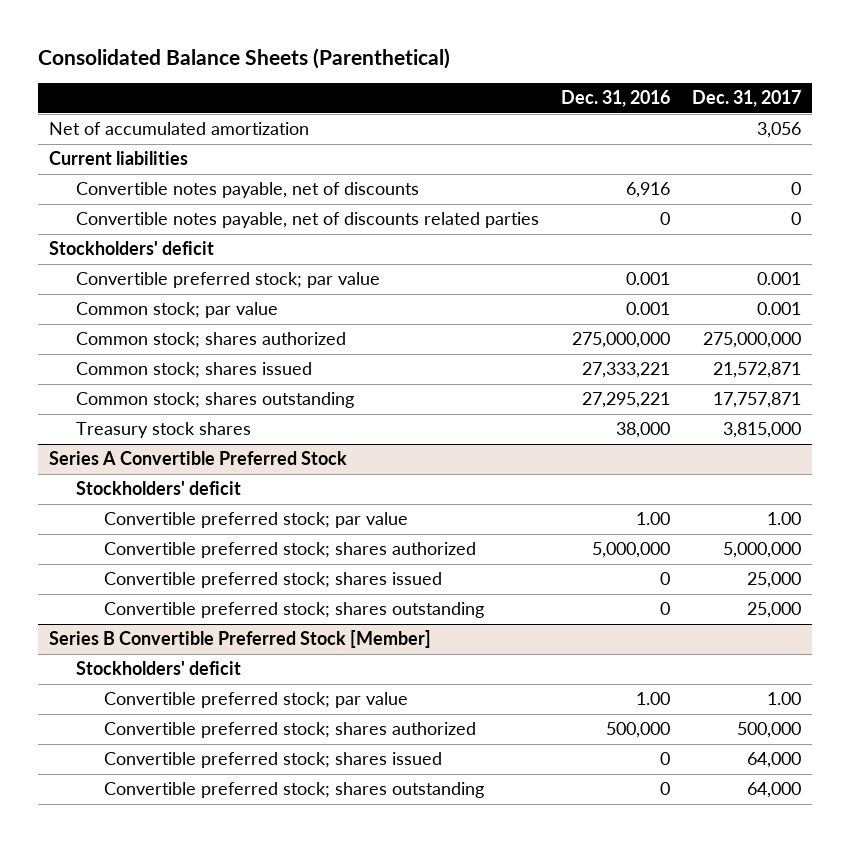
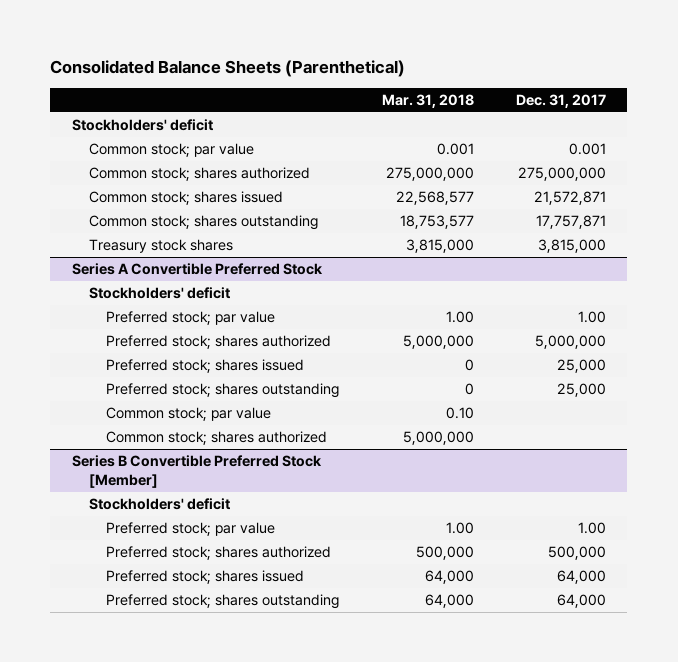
- | Dec. 31, 2016 | Dec. 31, 2017
+ | Mar. 31, 2018 | Dec. 31, 2017
- Net of accumulated amortization | | 3,056
- Current liabilities
- Convertible notes payable, net of discounts | 6,916 | 0
- Convertible notes payable, net of discounts related parties | 0 | 0
- Convertible preferred stock; par value | 0.001 | 0.001
@ Series A Convertible Preferred Stock
- Convertible preferred stock; par value | 1.00 | 1.00
- Convertible preferred stock; shares authorized | 5,000,000 | 5,000,000
- Convertible preferred stock; shares issued | 0 | 25,000
- Convertible preferred stock; shares outstanding | 0 | 25,000
+ Preferred stock; par value | 1.00 | 1.00
+ Preferred stock; shares authorized | 5,000,000 | 5,000,000
+ Preferred stock; shares issued | 0 | 25,000
+ Preferred stock; shares outstanding | 0 | 25,000
+ Common stock; par value | 0.10 |
+ Common stock; shares authorized | 5,000,000 |
@ Series B Convertible Preferred Stock [Member]
- Convertible preferred stock; par value | 1.00 | 1.00
- Convertible preferred stock; shares authorized | 500,000 | 500,000
- Convertible preferred stock; shares issued | 0 | 64,000
- Convertible preferred stock; shares outstanding | 0 | 64,000
+ Preferred stock; par value | 1.00 | 1.00
+ Preferred stock; shares authorized | 500,000 | 500,000
+ Preferred stock; shares issued | 64,000 | 64,000
+ Preferred stock; shares outstanding | 64,000 | 64,000

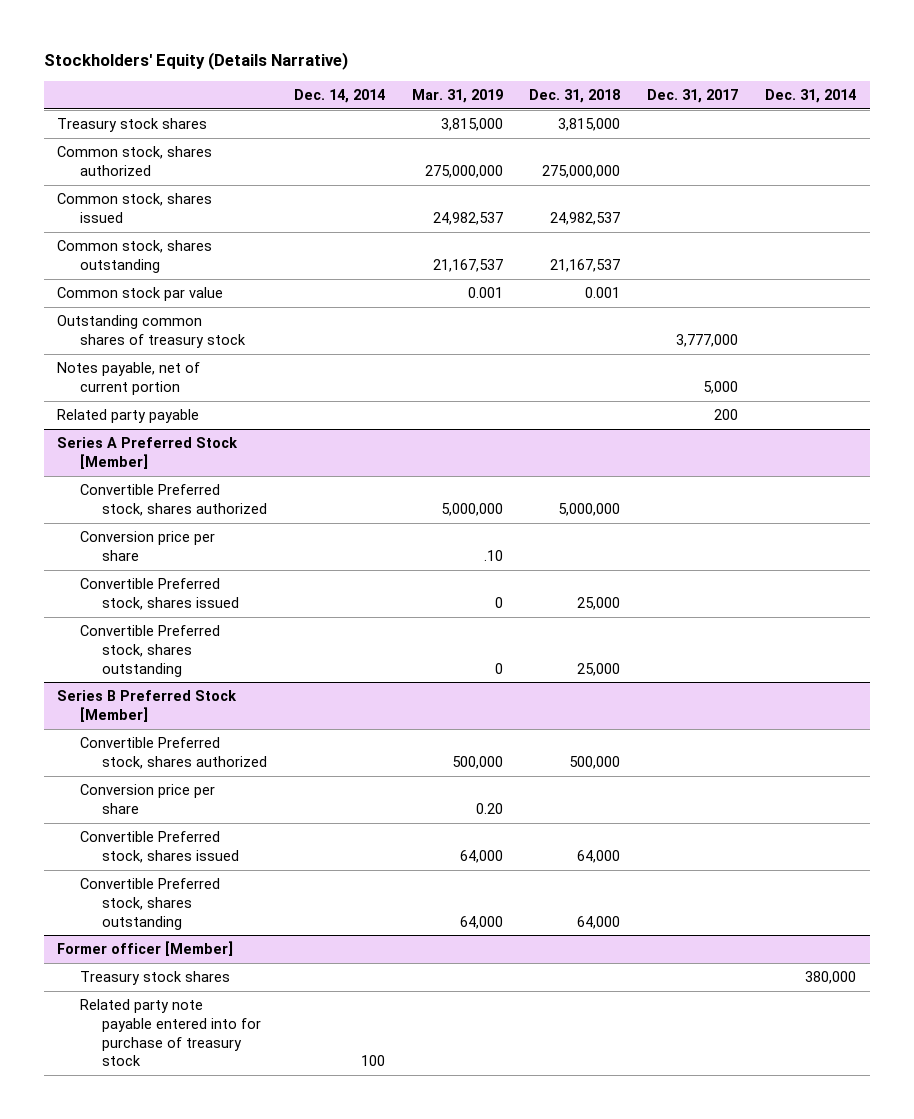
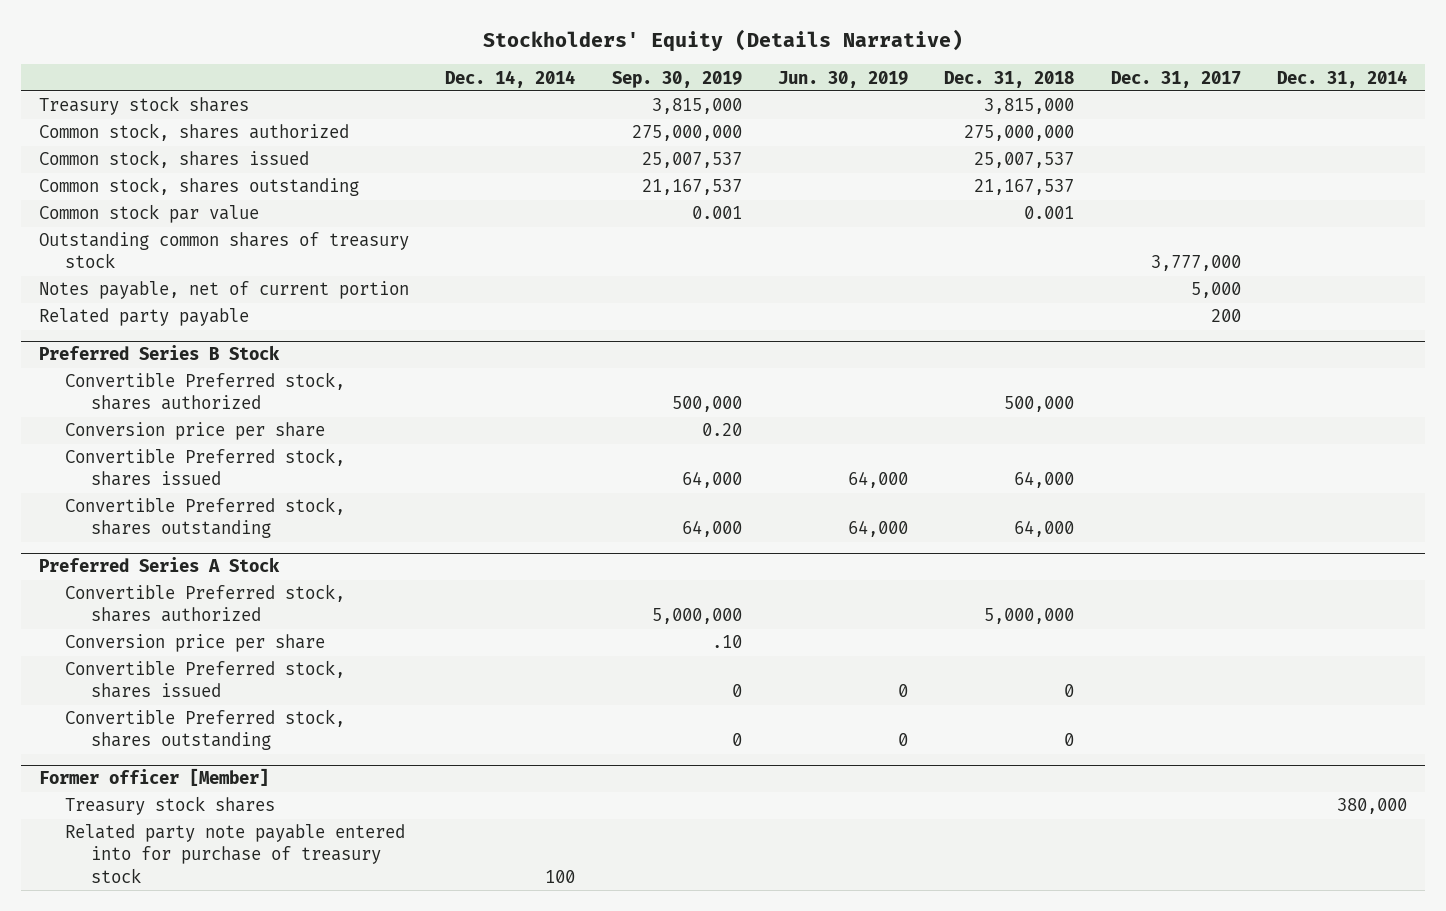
- | Dec. 14, 2014 | Mar. 31, 2019 | Dec. 31, 2018 | Dec. 31, 2017 | Dec. 31, 2014
+ | Dec. 14, 2014 | Sep. 30, 2019 | Jun. 30, 2019 | Dec. 31, 2018 | Dec. 31, 2017 | Dec. 31, 2014
- Common stock, shares issued | | 24,982,537 | 24,982,537 | |
+ Common stock, shares issued | | 25,007,537 | | 25,007,537 | |
- Series A Preferred Stock [Member]
- Convertible Preferred stock, shares authorized | | 5,000,000 | 5,000,000 | |
- Conversion price per share | | .10 | | |
- Convertible Preferred stock, shares issued | | 0 | 25,000 | |
- Convertible Preferred stock, shares outstanding | | 0 | 25,000 | |
- Series B Preferred Stock [Member]
+ Preferred Series B Stock
+ Preferred Series A Stock
+ Convertible Preferred stock, shares authorized | | 5,000,000 | | 5,000,000 | |
+ Conversion price per share | | .10 | | | |
+ Convertible Preferred stock, shares issued | | 0 | 0 | 0 | |
+ Convertible Preferred stock, shares outstanding | | 0 | 0 | 0 | |

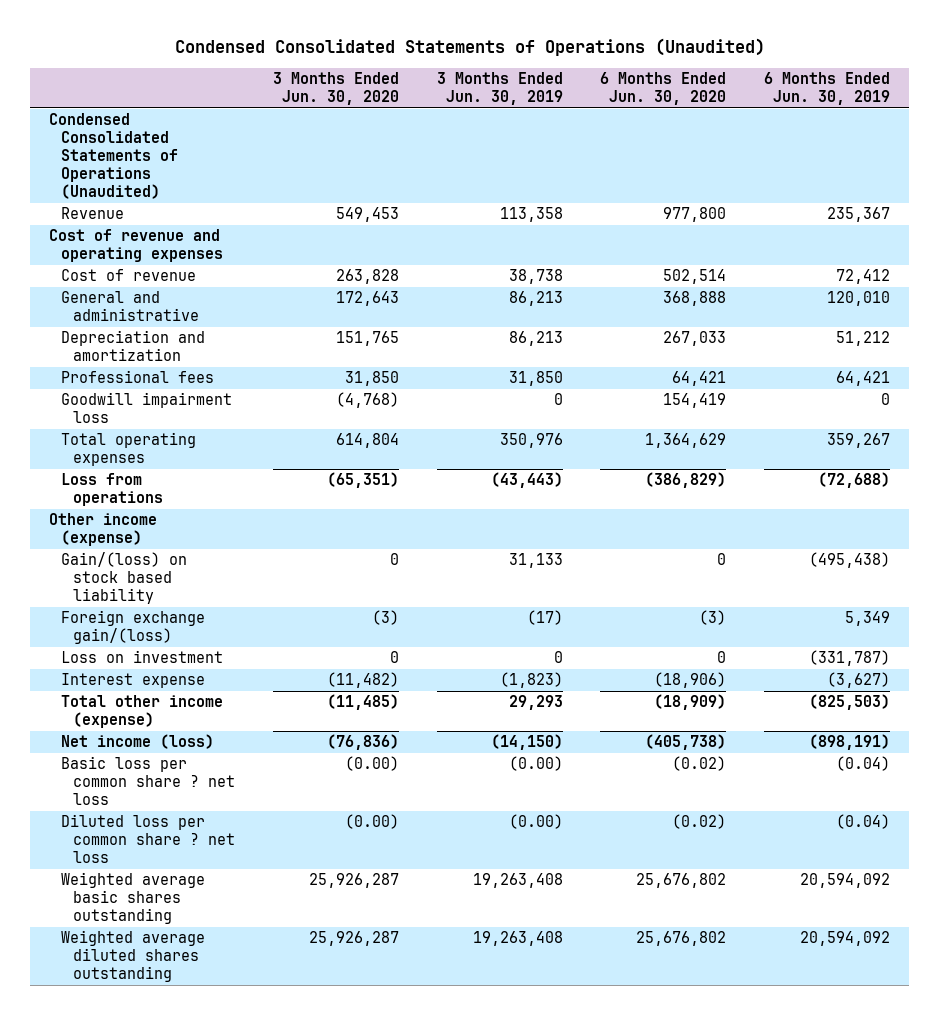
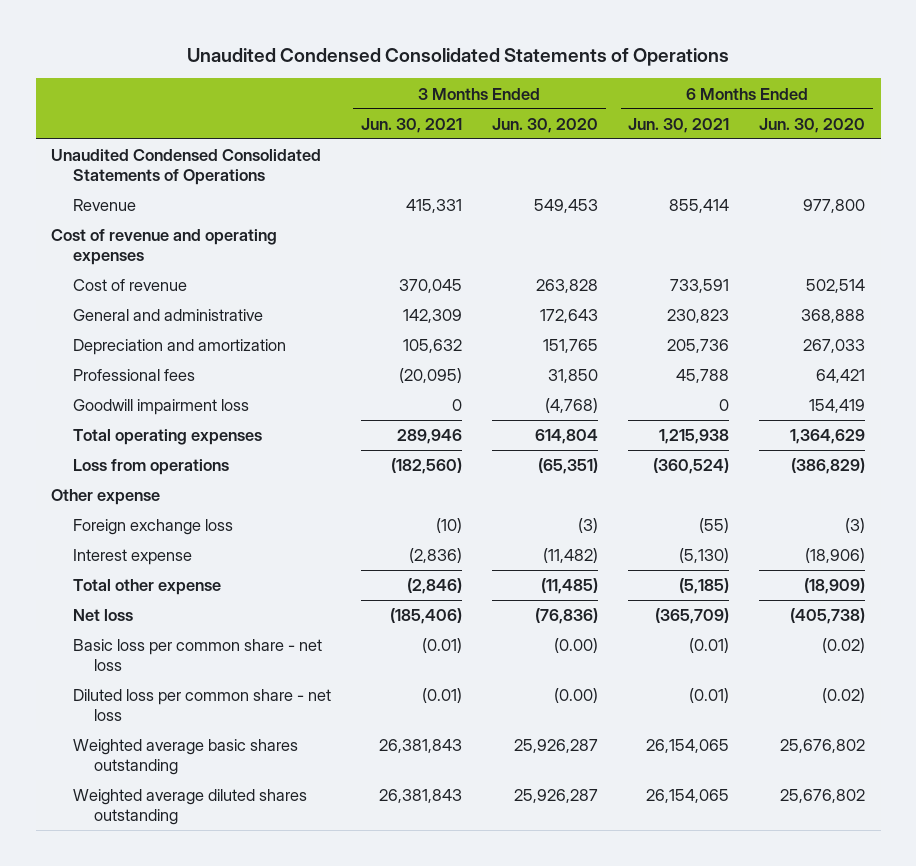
- Condensed Consolidated Statements of Operations (Unaudited)
+ Unaudited Condensed Consolidated Statements of Operations
- | 3 Months Ended Jun. 30, 2020 | 3 Months Ended Jun. 30, 2019 | 6 Months Ended Jun. 30, 2020 | 6 Months Ended Jun. 30, 2019
+ | 3 Months Ended Jun. 30, 2021 | 3 Months Ended Jun. 30, 2020 | 6 Months Ended Jun. 30, 2021 | 6 Months Ended Jun. 30, 2020
- Condensed Consolidated Statements of Operations (Unaudited)
+ Unaudited Condensed Consolidated Statements of Operations
- Other income (expense)
- Gain/(loss) on stock based liability | 0 | 31,133 | 0 | (495,438)
- Foreign exchange gain/(loss) | (3) | (17) | (3) | 5,349
- Loss on investment | 0 | 0 | 0 | (331,787)
+ Other expense
+ Foreign exchange loss | (10) | (3) | (55) | (3)
- Total other income (expense) | (11,485) | 29,293 | (18,909) | (825,503)
- Net income (loss) | (76,836) | (14,150) | (405,738) | (898,191)
- Basic loss per common share ? net loss | (0.00) | (0.00) | (0.02) | (0.04)
- Diluted loss per common share ? net loss | (0.00) | (0.00) | (0.02) | (0.04)
+ Total other expense | (2,846) | (11,485) | (5,185) | (18,909)
+ Net loss | (185,406) | (76,836) | (365,709) | (405,738)
+ Basic loss per common share - net loss | (0.01) | (0.00) | (0.01) | (0.02)
+ Diluted loss per common share - net loss | (0.01) | (0.00) | (0.01) | (0.02)

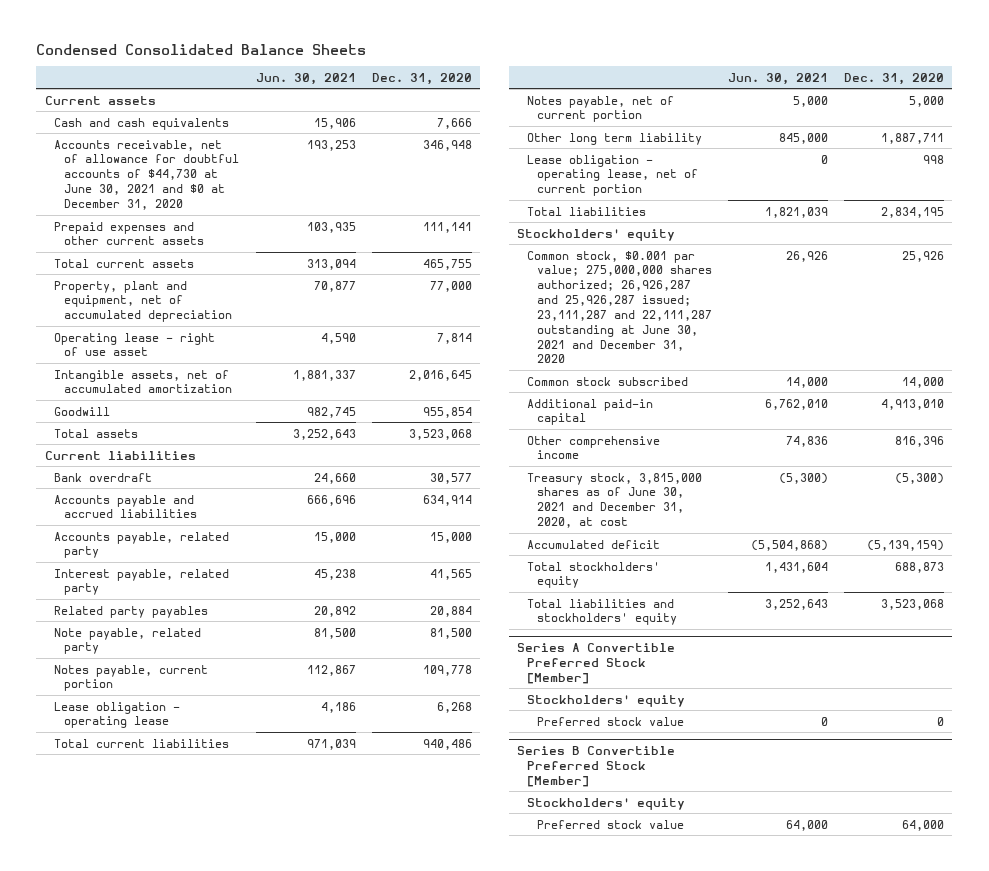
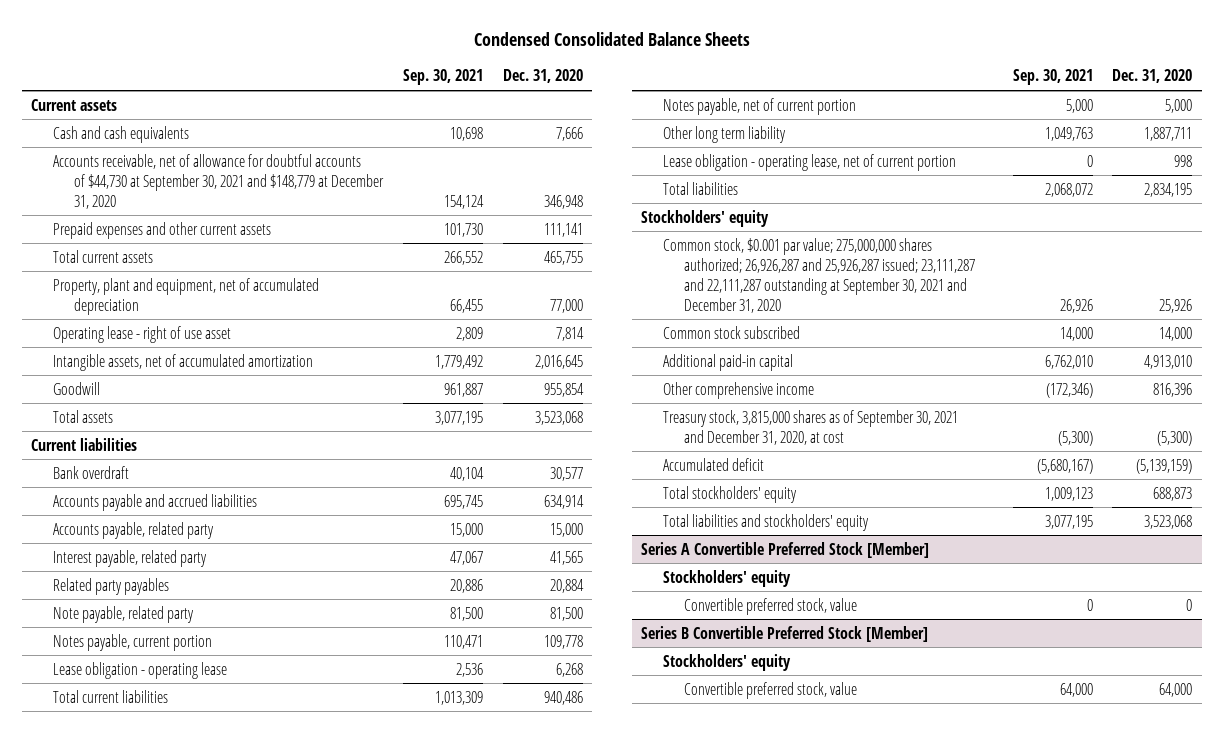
- | Jun. 30, 2021 | Dec. 31, 2020
+ | Sep. 30, 2021 | Dec. 31, 2020
- Accounts receivable, net of allowance for doubtful accounts of $44,730 at June 30, 2021 and $0 at December 31, 2020 | 193,253 | 346,948
+ Accounts receivable, net of allowance for doubtful accounts of $44,730 at September 30, 2021 and $148,779 at December 31, 2020 | 154,124 | 346,948
- Common stock, $0.001 par value; 275,000,000 shares authorized; 26,926,287 and 25,926,287 issued; 23,111,287 and 22,111,287 outstanding at June 30, 2021 and December 31, 2020 | 26,926 | 25,926
+ Common stock, $0.001 par value; 275,000,000 shares authorized; 26,926,287 and 25,926,287 issued; 23,111,287 and 22,111,287 outstanding at September 30, 2021 and December 31, 2020 | 26,926 | 25,926
- Treasury stock, 3,815,000 shares as of June 30, 2021 and December 31, 2020, at cost | (5,300) | (5,300)
+ Treasury stock, 3,815,000 shares as of September 30, 2021 and December 31, 2020, at cost | (5,300) | (5,300)
@ Series A Convertible Preferred Stock [Member]
- Preferred stock value | 0 | 0
+ Convertible preferred stock, value | 0 | 0
@ Series B Convertible Preferred Stock [Member]
- Preferred stock value | 64,000 | 64,000
+ Convertible preferred stock, value | 64,000 | 64,000

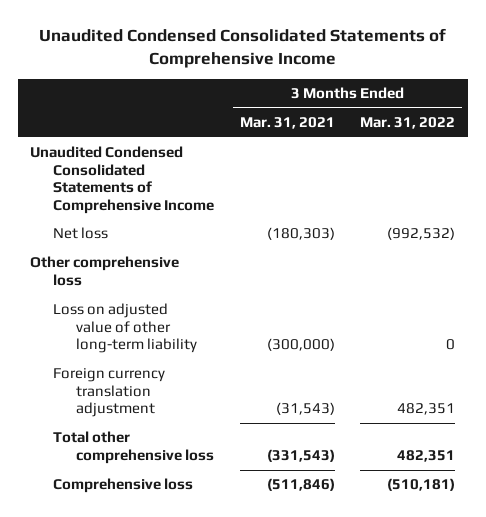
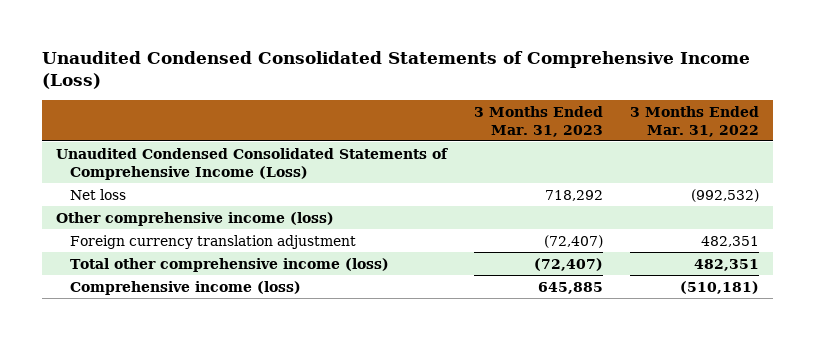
- Unaudited Condensed Consolidated Statements of Comprehensive Income
+ Unaudited Condensed Consolidated Statements of Comprehensive Income (Loss)
- | 3 Months Ended Mar. 31, 2021 | 3 Months Ended Mar. 31, 2022
+ | 3 Months Ended Mar. 31, 2023 | 3 Months Ended Mar. 31, 2022
- Unaudited Condensed Consolidated Statements of Comprehensive Income
+ Unaudited Condensed Consolidated Statements of Comprehensive Income (Loss)
- Other comprehensive loss
- Loss on adjusted value of other long-term liability | (300,000) | 0
+ Other comprehensive income (loss)
- Total other comprehensive loss | (331,543) | 482,351
- Comprehensive loss | (511,846) | (510,181)
+ Total other comprehensive income (loss) | (72,407) | 482,351
+ Comprehensive income (loss) | 645,885 | (510,181)

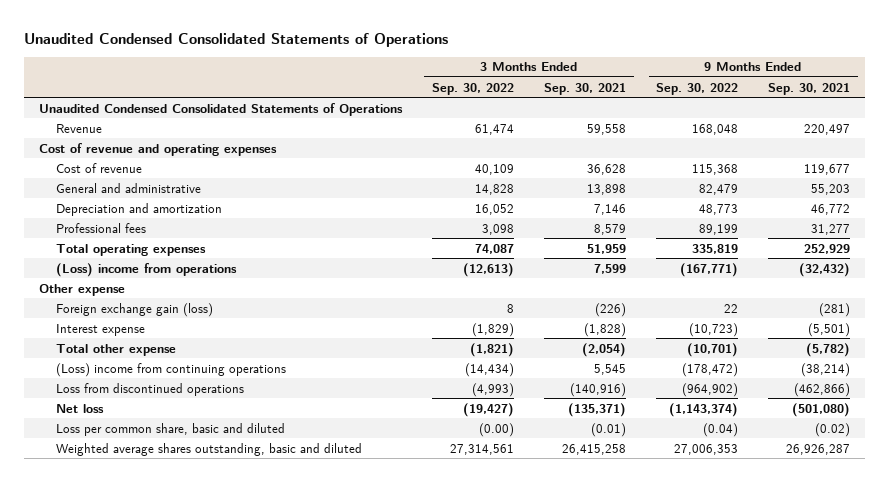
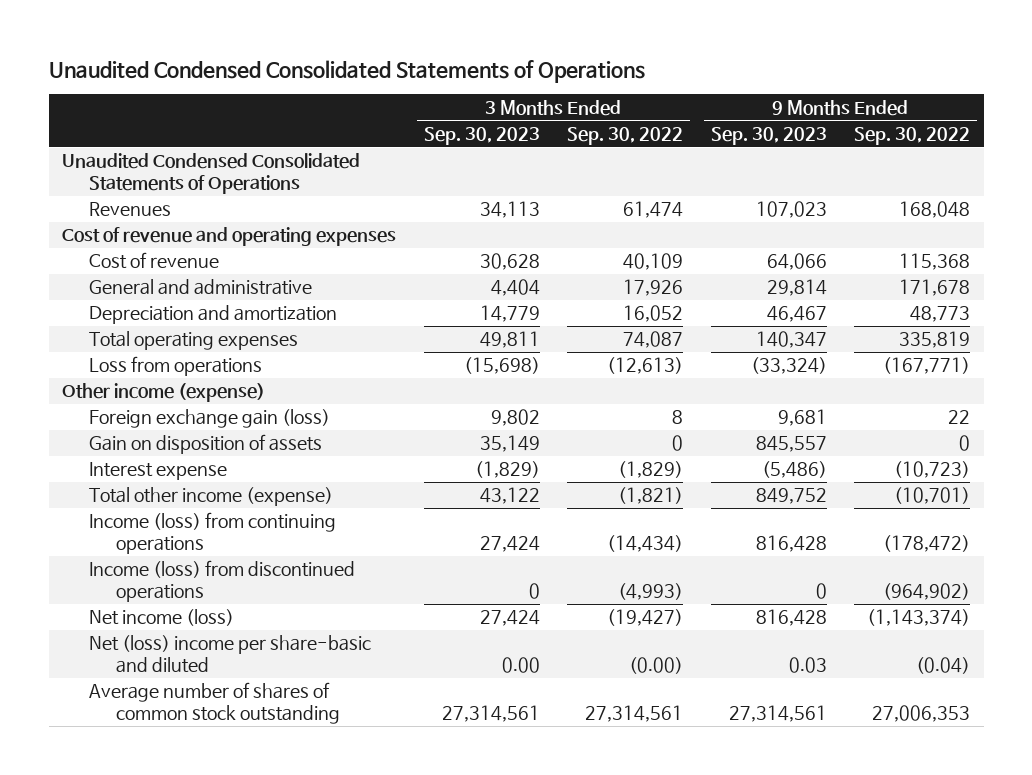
- | 3 Months Ended Sep. 30, 2022 | 3 Months Ended Sep. 30, 2021 | 9 Months Ended Sep. 30, 2022 | 9 Months Ended Sep. 30, 2021
+ | 3 Months Ended Sep. 30, 2023 | 3 Months Ended Sep. 30, 2022 | 9 Months Ended Sep. 30, 2023 | 9 Months Ended Sep. 30, 2022
- Revenue | 61,474 | 59,558 | 168,048 | 220,497
+ Revenues | 34,113 | 61,474 | 107,023 | 168,048
- General and administrative | 14,828 | 13,898 | 82,479 | 55,203
+ General and administrative | 4,404 | 17,926 | 29,814 | 171,678
- Professional fees | 3,098 | 8,579 | 89,199 | 31,277
- (Loss) income from operations | (12,613) | 7,599 | (167,771) | (32,432)
- Other expense
+ Loss from operations | (15,698) | (12,613) | (33,324) | (167,771)
+ Other income (expense)
+ Gain on disposition of assets | 35,149 | 0 | 845,557 | 0
- Total other expense | (1,821) | (2,054) | (10,701) | (5,782)
- (Loss) income from continuing operations | (14,434) | 5,545 | (178,472) | (38,214)
- Loss from discontinued operations | (4,993) | (140,916) | (964,902) | (462,866)
- Net loss | (19,427) | (135,371) | (1,143,374) | (501,080)
- Loss per common share, basic and diluted | (0.00) | (0.01) | (0.04) | (0.02)
- Weighted average shares outstanding, basic and diluted | 27,314,561 | 26,415,258 | 27,006,353 | 26,926,287
+ Total other income (expense) | 43,122 | (1,821) | 849,752 | (10,701)
+ Income (loss) from continuing operations | 27,424 | (14,434) | 816,428 | (178,472)
+ Income (loss) from discontinued operations | 0 | (4,993) | 0 | (964,902)
+ Net income (loss) | 27,424 | (19,427) | 816,428 | (1,143,374)
+ Net (loss) income per share-basic and diluted | 0.00 | (0.00) | 0.03 | (0.04)
+ Average number of shares of common stock outstanding | 27,314,561 | 27,314,561 | 27,314,561 | 27,006,353

